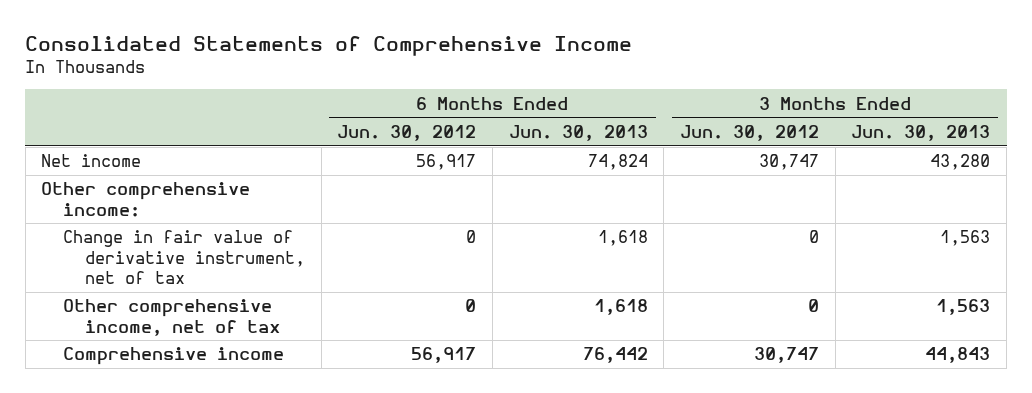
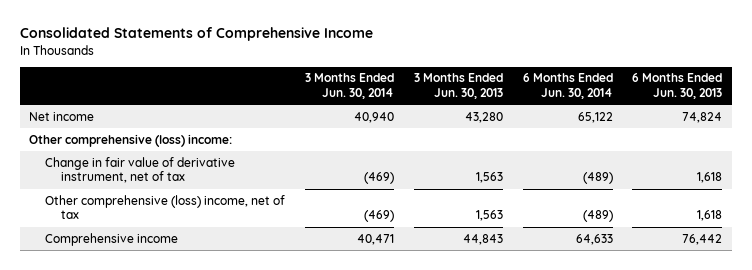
- | 6 Months Ended Jun. 30, 2012 | 6 Months Ended Jun. 30, 2013 | 3 Months Ended Jun. 30, 2012 | 3 Months Ended Jun. 30, 2013
+ | 3 Months Ended Jun. 30, 2014 | 3 Months Ended Jun. 30, 2013 | 6 Months Ended Jun. 30, 2014 | 6 Months Ended Jun. 30, 2013
- Other comprehensive income:
+ Other comprehensive (loss) income:
- Other comprehensive income, net of tax | 0 | 1,618 | 0 | 1,563
+ Other comprehensive (loss) income, net of tax | (469) | 1,563 | (489) | 1,618

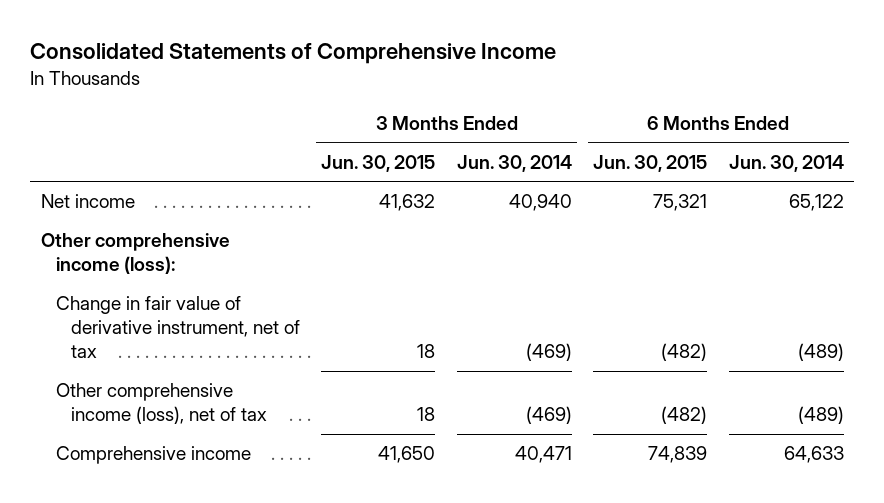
- | 3 Months Ended Jun. 30, 2014 | 3 Months Ended Jun. 30, 2013 | 6 Months Ended Jun. 30, 2014 | 6 Months Ended Jun. 30, 2013
+ | 3 Months Ended Jun. 30, 2015 | 3 Months Ended Jun. 30, 2014 | 6 Months Ended Jun. 30, 2015 | 6 Months Ended Jun. 30, 2014
- Other comprehensive (loss) income:
+ Other comprehensive income (loss):
- Other comprehensive (loss) income, net of tax | (469) | 1,563 | (489) | 1,618
+ Other comprehensive income (loss), net of tax | 18 | (469) | (482) | (489)

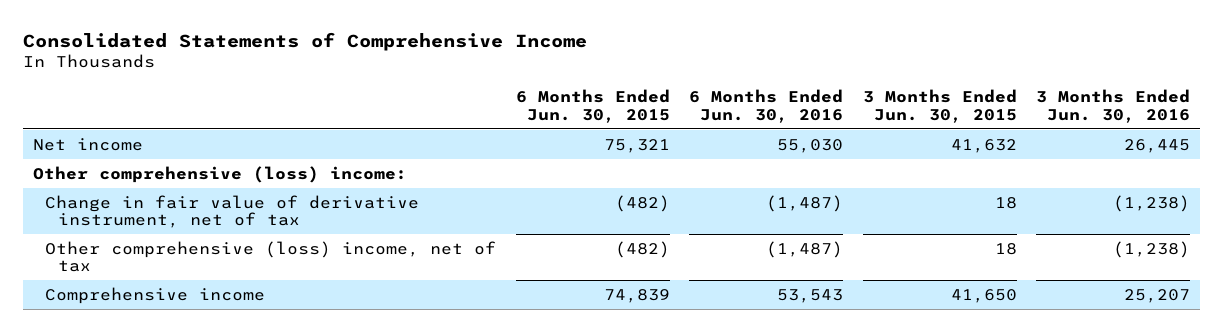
- | 3 Months Ended Jun. 30, 2015 | 3 Months Ended Jun. 30, 2014 | 6 Months Ended Jun. 30, 2015 | 6 Months Ended Jun. 30, 2014
+ | 6 Months Ended Jun. 30, 2015 | 6 Months Ended Jun. 30, 2016 | 3 Months Ended Jun. 30, 2015 | 3 Months Ended Jun. 30, 2016
- Other comprehensive income (loss):
+ Other comprehensive (loss) income:
- Other comprehensive income (loss), net of tax | 18 | (469) | (482) | (489)
+ Other comprehensive (loss) income, net of tax | (482) | (1,487) | 18 | (1,238)

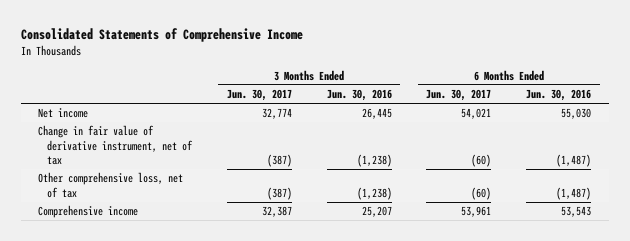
- | 6 Months Ended Jun. 30, 2015 | 6 Months Ended Jun. 30, 2016 | 3 Months Ended Jun. 30, 2015 | 3 Months Ended Jun. 30, 2016
+ | 3 Months Ended Jun. 30, 2017 | 3 Months Ended Jun. 30, 2016 | 6 Months Ended Jun. 30, 2017 | 6 Months Ended Jun. 30, 2016
- Other comprehensive (loss) income:
- Other comprehensive (loss) income, net of tax | (482) | (1,487) | 18 | (1,238)
+ Other comprehensive loss, net of tax | (387) | (1,238) | (60) | (1,487)

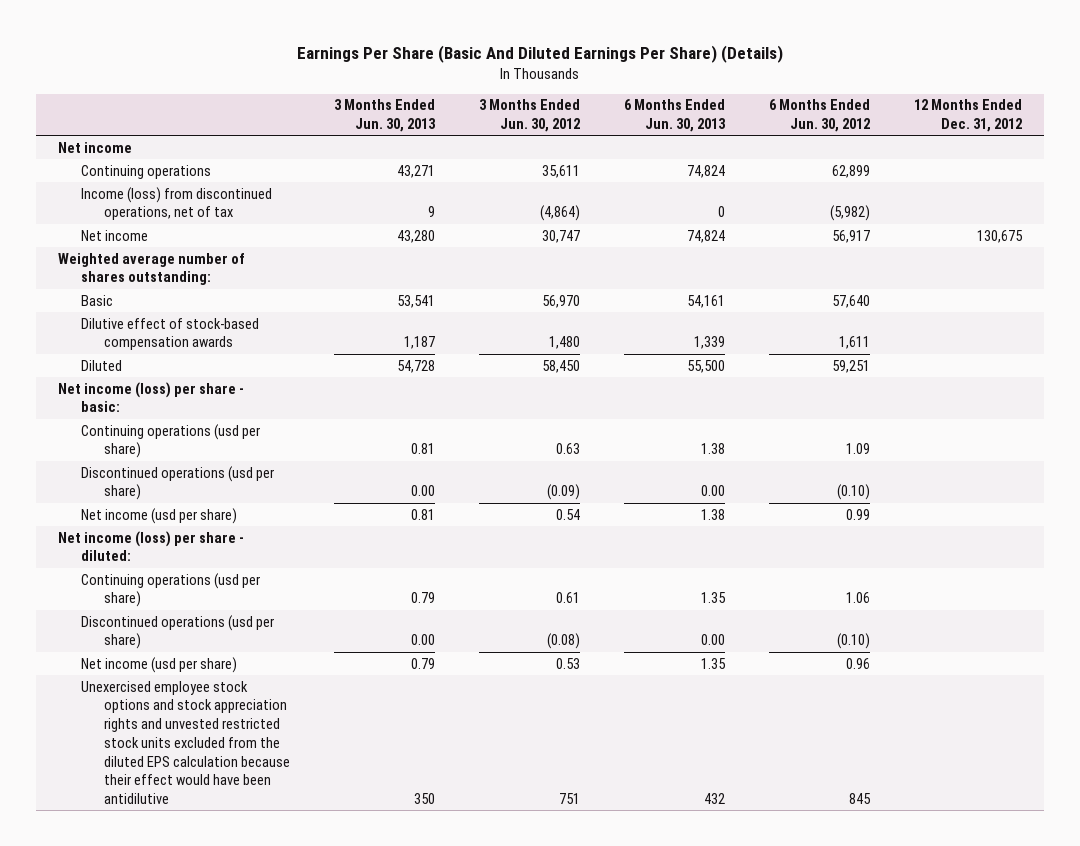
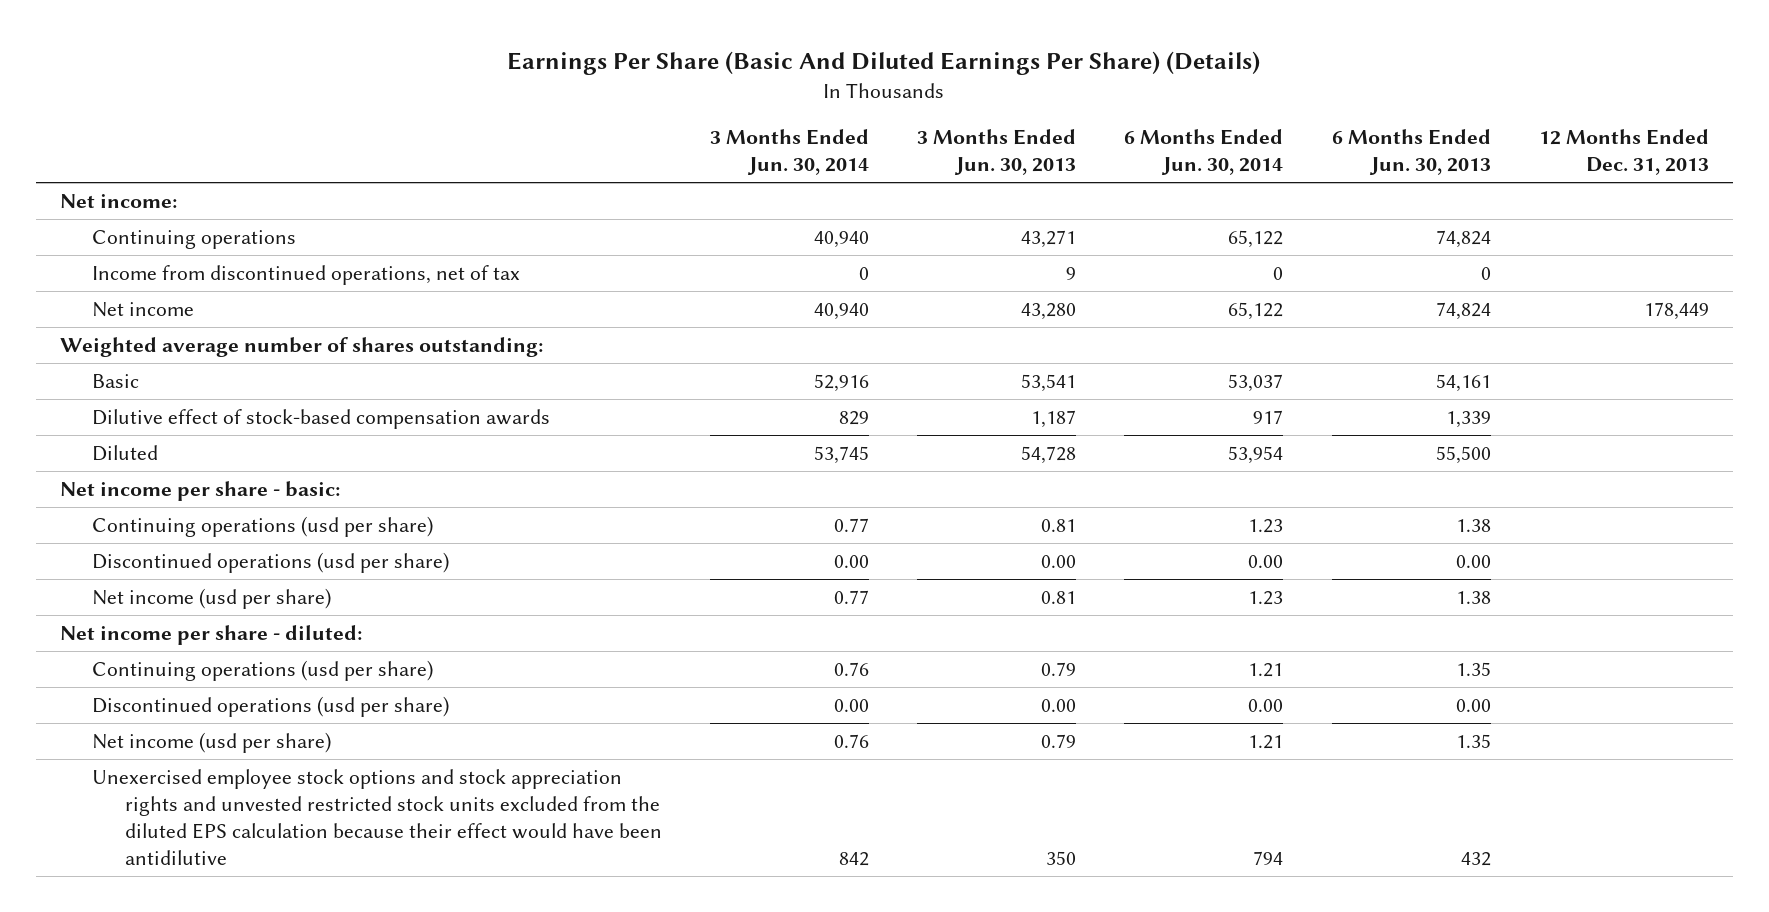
- | 3 Months Ended Jun. 30, 2013 | 3 Months Ended Jun. 30, 2012 | 6 Months Ended Jun. 30, 2013 | 6 Months Ended Jun. 30, 2012 | 12 Months Ended Dec. 31, 2012
+ | 3 Months Ended Jun. 30, 2014 | 3 Months Ended Jun. 30, 2013 | 6 Months Ended Jun. 30, 2014 | 6 Months Ended Jun. 30, 2013 | 12 Months Ended Dec. 31, 2013
- Net income
+ Net income:
- Income (loss) from discontinued operations, net of tax | 9 | (4,864) | 0 | (5,982) |
+ Income from discontinued operations, net of tax | 0 | 9 | 0 | 0 |
- Net income (loss) per share - basic:
+ Net income per share - basic:
- Net income (loss) per share - diluted:
+ Net income per share - diluted:

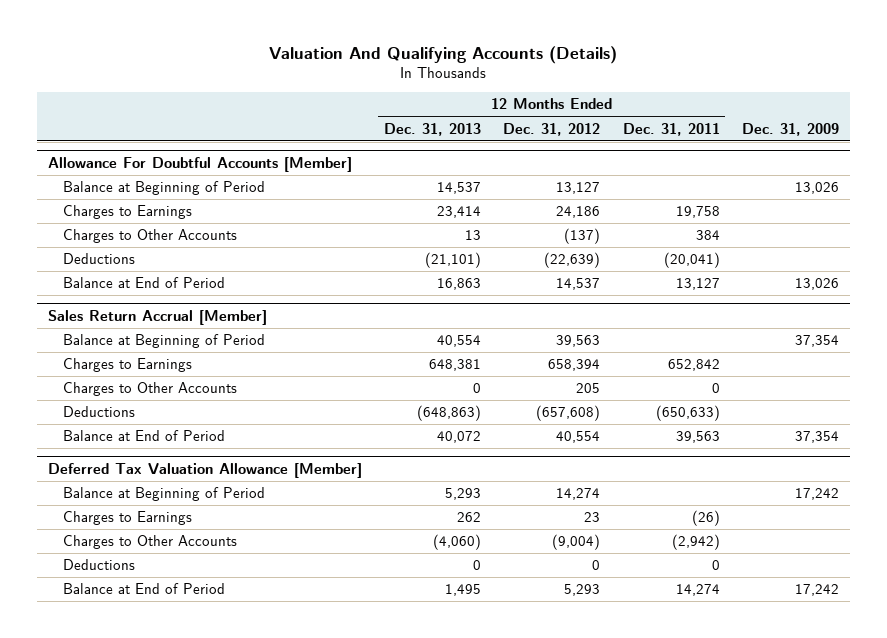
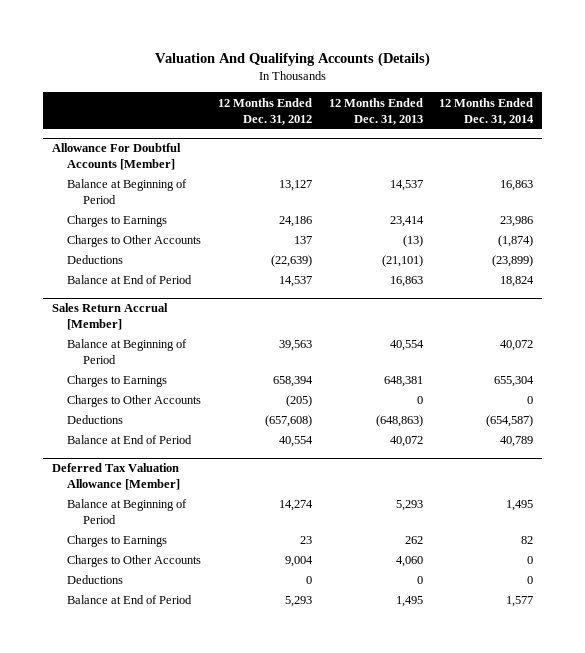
- | 12 Months Ended Dec. 31, 2013 | 12 Months Ended Dec. 31, 2012 | 12 Months Ended Dec. 31, 2011 | Dec. 31, 2009
+ | 12 Months Ended Dec. 31, 2012 | 12 Months Ended Dec. 31, 2013 | 12 Months Ended Dec. 31, 2014
@ Allowance For Doubtful Accounts [Member]
- Charges to Other Accounts | 13 | (137) | 384 |
+ Charges to Other Accounts | 137 | (13) | (1,874)
@ Sales Return Accrual [Member]
- Charges to Other Accounts | 0 | 205 | 0 |
+ Charges to Other Accounts | (205) | 0 | 0
@ Deferred Tax Valuation Allowance [Member]
- Charges to Other Accounts | (4,060) | (9,004) | (2,942) |
+ Charges to Other Accounts | 9,004 | 4,060 | 0

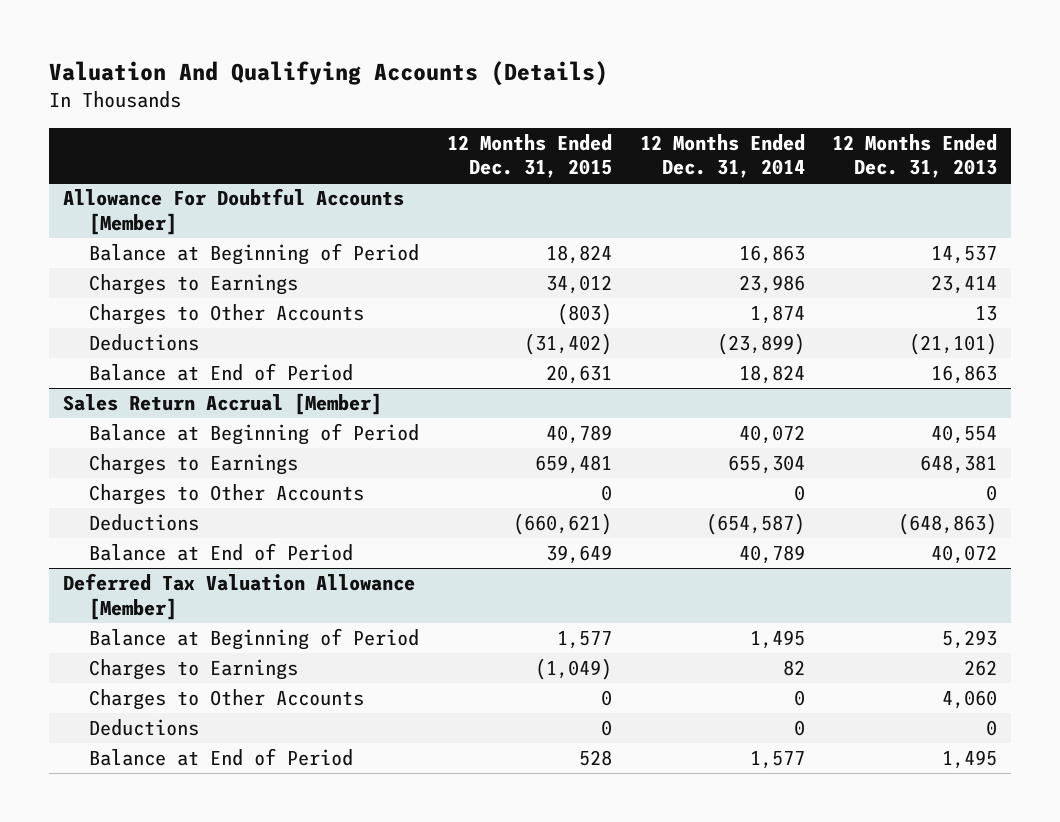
- | 12 Months Ended Dec. 31, 2012 | 12 Months Ended Dec. 31, 2013 | 12 Months Ended Dec. 31, 2014
+ | 12 Months Ended Dec. 31, 2015 | 12 Months Ended Dec. 31, 2014 | 12 Months Ended Dec. 31, 2013
@ Allowance For Doubtful Accounts [Member]
- Charges to Other Accounts | 137 | (13) | (1,874)
+ Charges to Other Accounts | (803) | 1,874 | 13

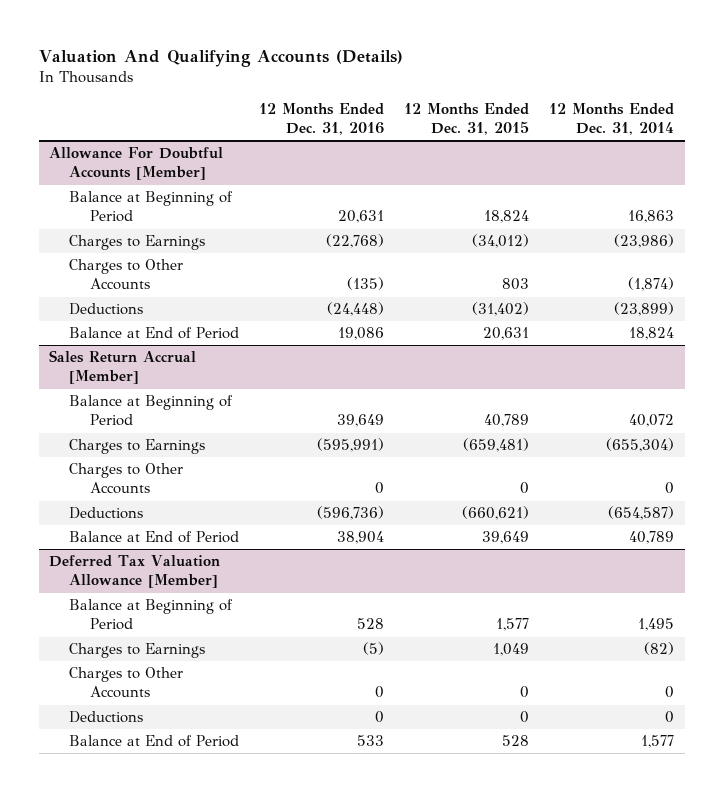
- | 12 Months Ended Dec. 31, 2015 | 12 Months Ended Dec. 31, 2014 | 12 Months Ended Dec. 31, 2013
+ | 12 Months Ended Dec. 31, 2016 | 12 Months Ended Dec. 31, 2015 | 12 Months Ended Dec. 31, 2014
@ Allowance For Doubtful Accounts [Member]
- Charges to Earnings | 34,012 | 23,986 | 23,414
- Charges to Other Accounts | (803) | 1,874 | 13
+ Charges to Earnings | (22,768) | (34,012) | (23,986)
+ Charges to Other Accounts | (135) | 803 | (1,874)
@ Sales Return Accrual [Member]
- Charges to Earnings | 659,481 | 655,304 | 648,381
+ Charges to Earnings | (595,991) | (659,481) | (655,304)
@ Deferred Tax Valuation Allowance [Member]
- Charges to Earnings | (1,049) | 82 | 262
+ Charges to Earnings | (5) | 1,049 | (82)

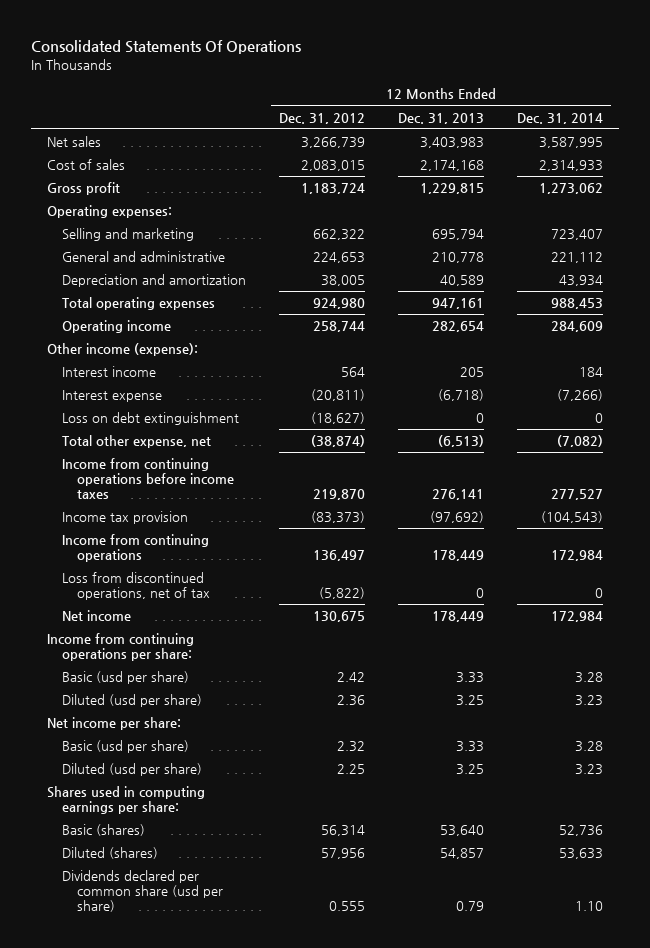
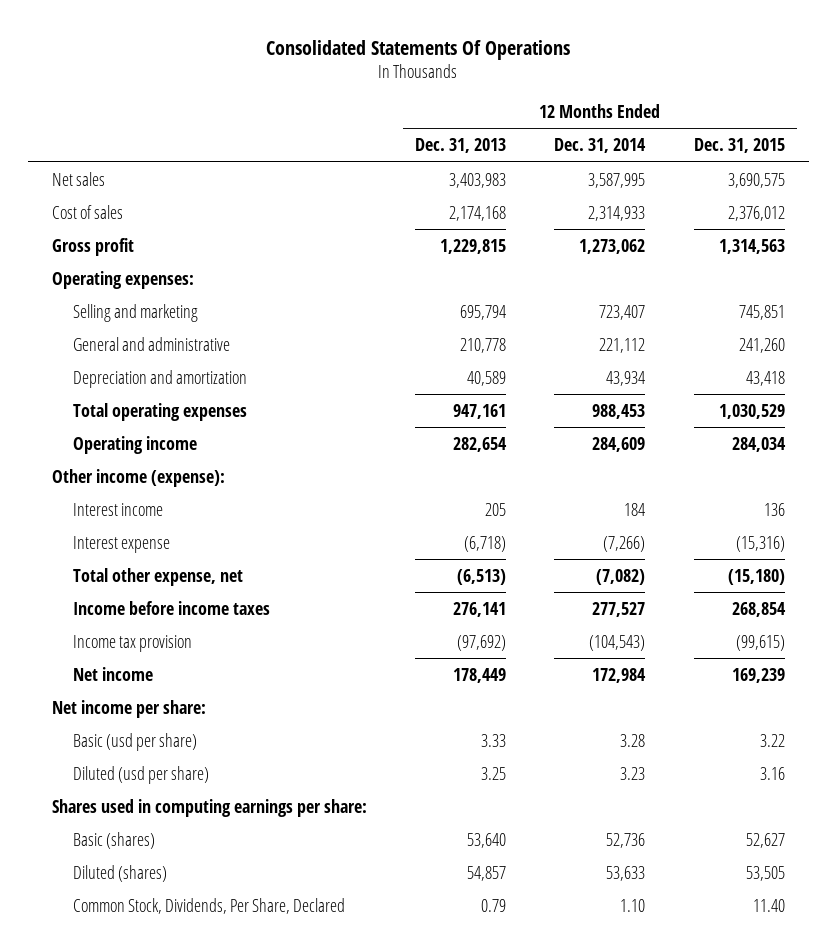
- | 12 Months Ended Dec. 31, 2012 | 12 Months Ended Dec. 31, 2013 | 12 Months Ended Dec. 31, 2014
+ | 12 Months Ended Dec. 31, 2013 | 12 Months Ended Dec. 31, 2014 | 12 Months Ended Dec. 31, 2015
- Loss on debt extinguishment | (18,627) | 0 | 0
- Income from continuing operations before income taxes | 219,870 | 276,141 | 277,527
+ Income before income taxes | 276,141 | 277,527 | 268,854
- Income from continuing operations | 136,497 | 178,449 | 172,984
- Loss from discontinued operations, net of tax | (5,822) | 0 | 0
- Income from continuing operations per share:
- Basic (usd per share) | 2.42 | 3.33 | 3.28
- Diluted (usd per share) | 2.36 | 3.25 | 3.23
- Dividends declared per common share (usd per share) | 0.555 | 0.79 | 1.10
+ Common Stock, Dividends, Per Share, Declared | 0.79 | 1.10 | 11.40

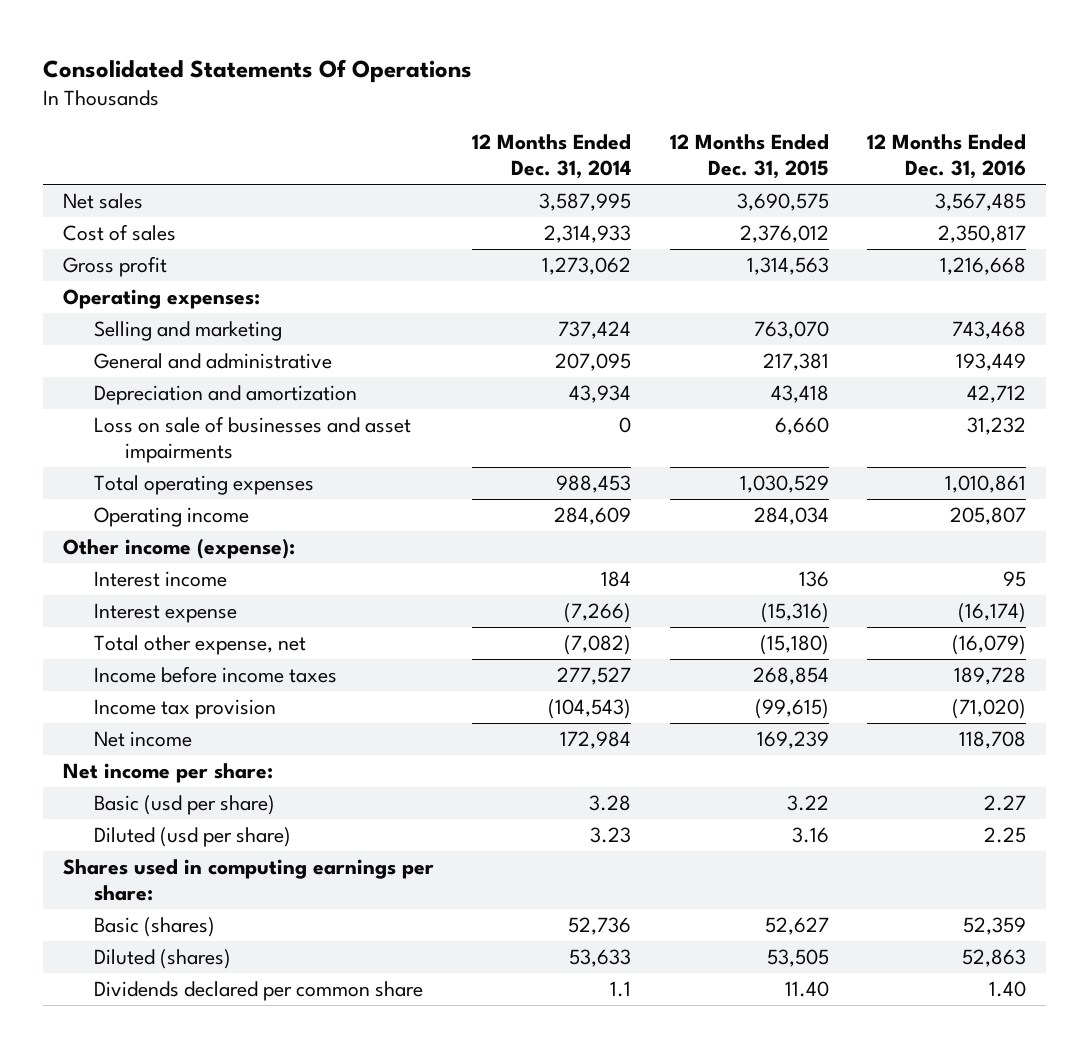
- | 12 Months Ended Dec. 31, 2013 | 12 Months Ended Dec. 31, 2014 | 12 Months Ended Dec. 31, 2015
+ | 12 Months Ended Dec. 31, 2014 | 12 Months Ended Dec. 31, 2015 | 12 Months Ended Dec. 31, 2016
- Selling and marketing | 695,794 | 723,407 | 745,851
- General and administrative | 210,778 | 221,112 | 241,260
+ Selling and marketing | 737,424 | 763,070 | 743,468
+ General and administrative | 207,095 | 217,381 | 193,449
+ Loss on sale of businesses and asset impairments | 0 | 6,660 | 31,232
- Common Stock, Dividends, Per Share, Declared | 0.79 | 1.10 | 11.40
+ Dividends declared per common share | 1.1 | 11.40 | 1.40

